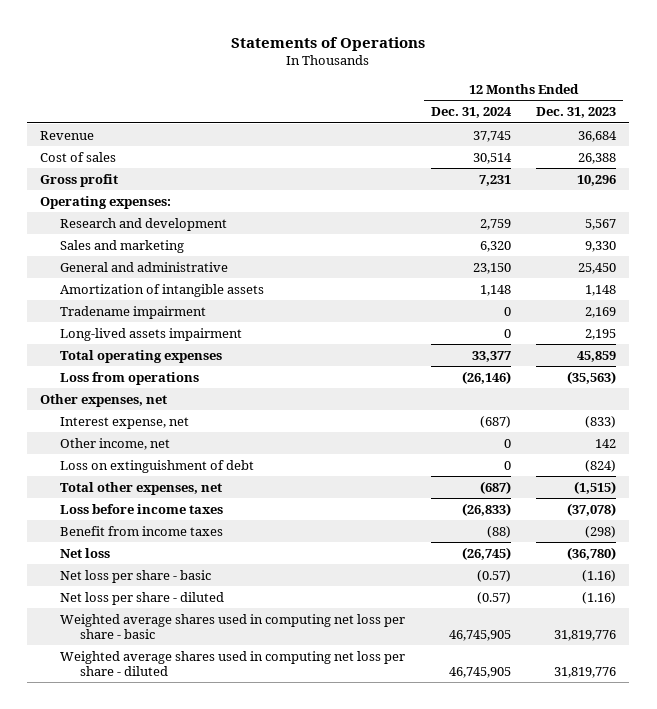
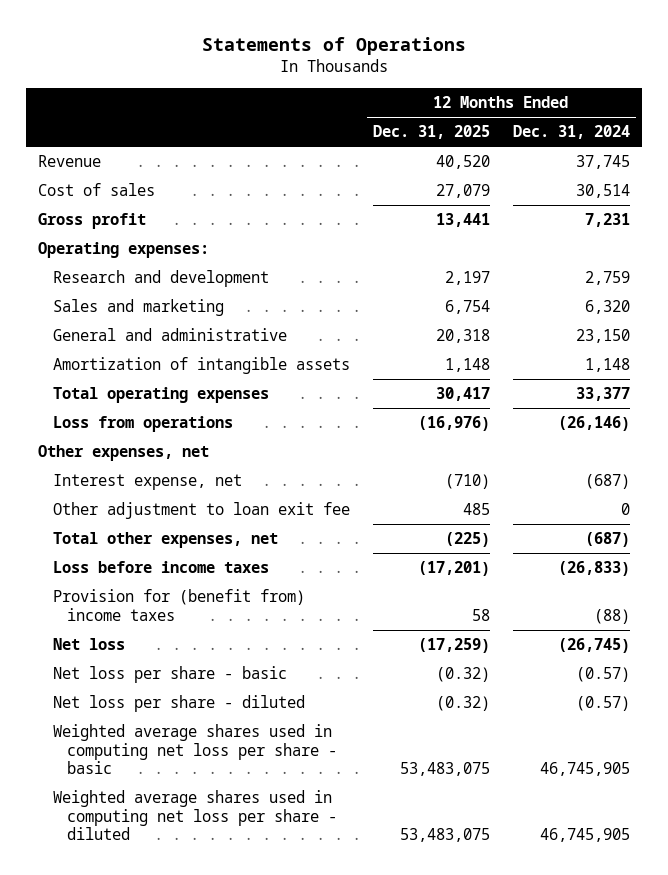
- | 12 Months Ended Dec. 31, 2024 | 12 Months Ended Dec. 31, 2023
+ | 12 Months Ended Dec. 31, 2025 | 12 Months Ended Dec. 31, 2024
- Tradename impairment | 0 | 2,169
- Long-lived assets impairment | 0 | 2,195
- Other income, net | 0 | 142
- Loss on extinguishment of debt | 0 | (824)
+ Other adjustment to loan exit fee | 485 | 0
- Benefit from income taxes | (88) | (298)
+ Provision for (benefit from) income taxes | 58 | (88)

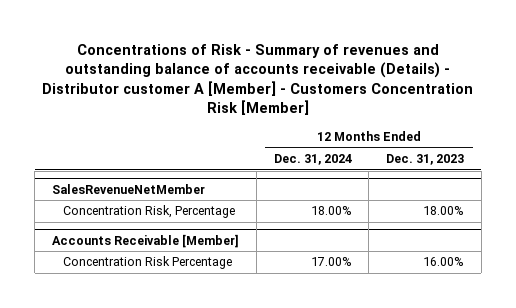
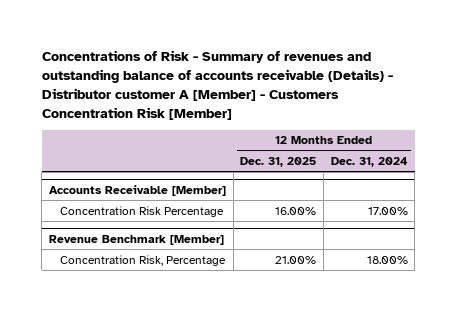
- | 12 Months Ended Dec. 31, 2024 | 12 Months Ended Dec. 31, 2023
+ | 12 Months Ended Dec. 31, 2025 | 12 Months Ended Dec. 31, 2024
- SalesRevenueNetMember
- Concentration Risk, Percentage | 18.00% | 18.00%
+ Revenue Benchmark [Member]
+ Concentration Risk, Percentage | 21.00% | 18.00%

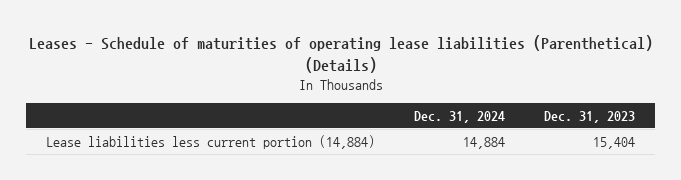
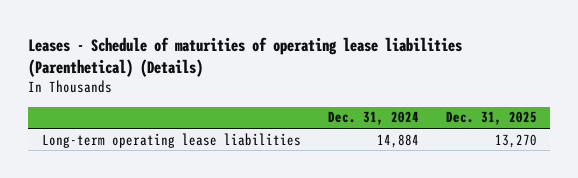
- | Dec. 31, 2024 | Dec. 31, 2023
+ | Dec. 31, 2024 | Dec. 31, 2025
- Lease liabilities less current portion (14,884) | 14,884 | 15,404
+ Long-term operating lease liabilities | 14,884 | 13,270

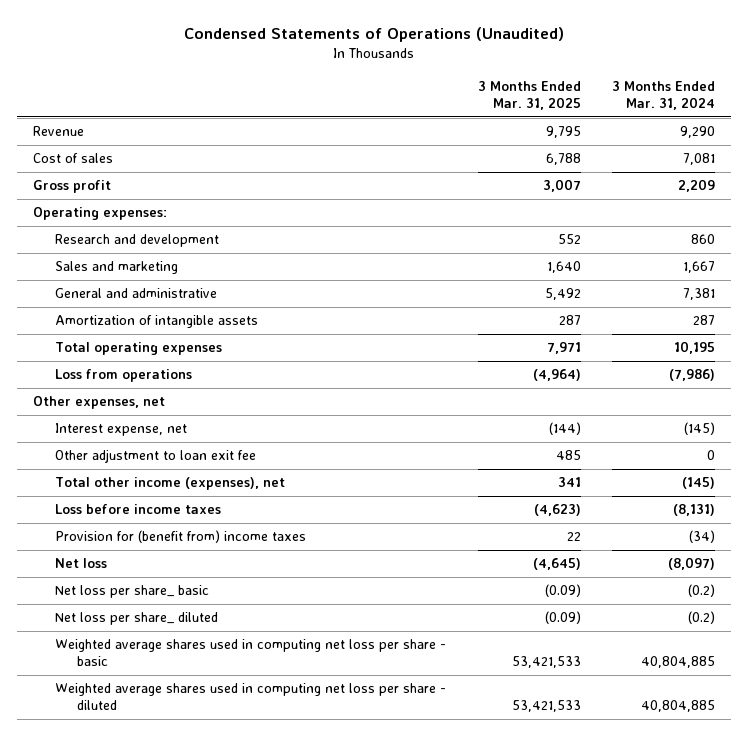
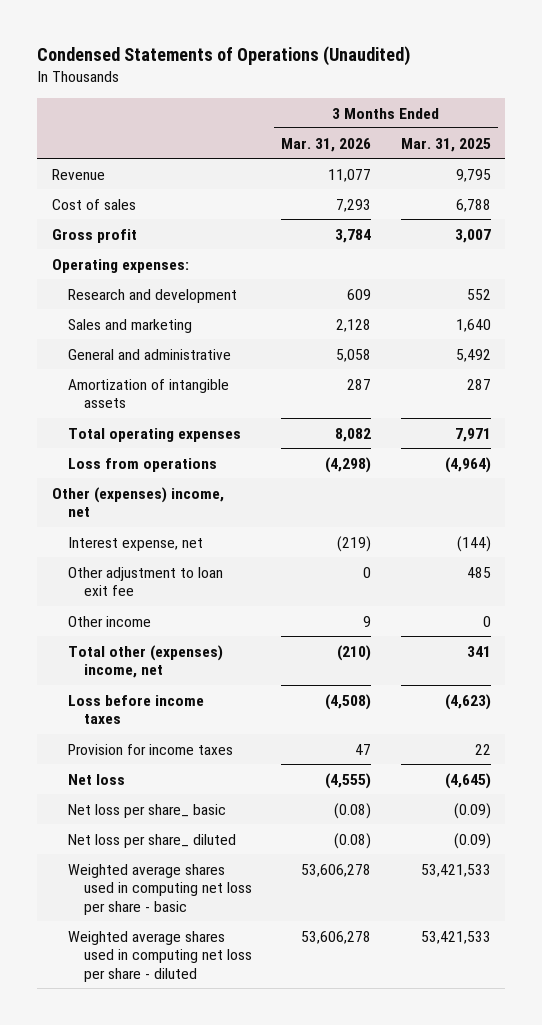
- | 3 Months Ended Mar. 31, 2025 | 3 Months Ended Mar. 31, 2024
+ | 3 Months Ended Mar. 31, 2026 | 3 Months Ended Mar. 31, 2025
- Other expenses, net
+ Other (expenses) income, net
- Total other income (expenses), net | 341 | (145)
+ Other income | 9 | 0
+ Total other (expenses) income, net | (210) | 341
- Provision for (benefit from) income taxes | 22 | (34)
+ Provision for income taxes | 47 | 22

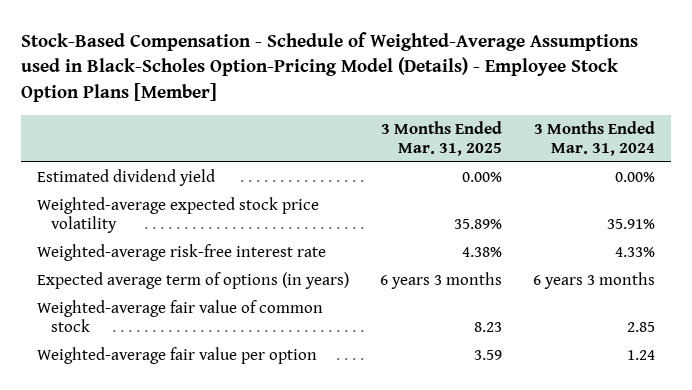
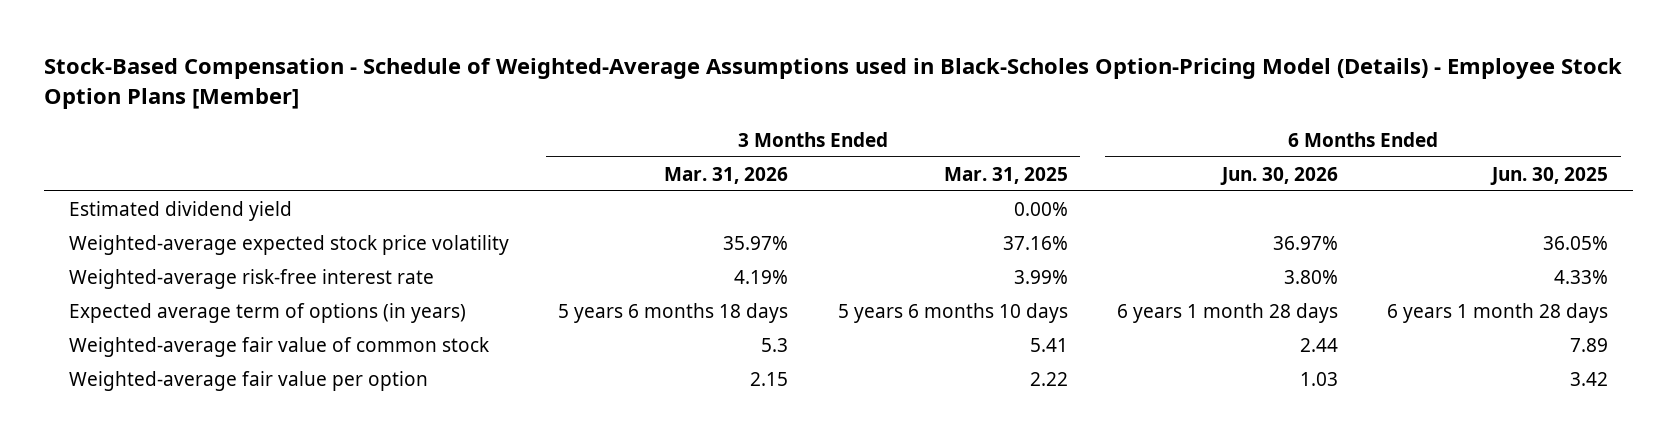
- | 3 Months Ended Mar. 31, 2025 | 3 Months Ended Mar. 31, 2024
+ | 3 Months Ended Mar. 31, 2026 | 3 Months Ended Mar. 31, 2025 | 6 Months Ended Jun. 30, 2026 | 6 Months Ended Jun. 30, 2025
- Weighted-average expected stock price volatility | 35.89% | 35.91%
- Weighted-average risk-free interest rate | 4.38% | 4.33%
- Expected average term of options (in years) | 6 years 3 months | 6 years 3 months
- Weighted-average fair value of common stock | 8.23 | 2.85
- Weighted-average fair value per option | 3.59 | 1.24
+ Weighted-average expected stock price volatility | 35.97% | 37.16% | 36.97% | 36.05%
+ Weighted-average risk-free interest rate | 4.19% | 3.99% | 3.80% | 4.33%
+ Expected average term of options (in years) | 5 years 6 months 18 days | 5 years 6 months 10 days | 6 years 1 month 28 days | 6 years 1 month 28 days
+ Weighted-average fair value of common stock | 5.3 | 5.41 | 2.44 | 7.89
+ Weighted-average fair value per option | 2.15 | 2.22 | 1.03 | 3.42

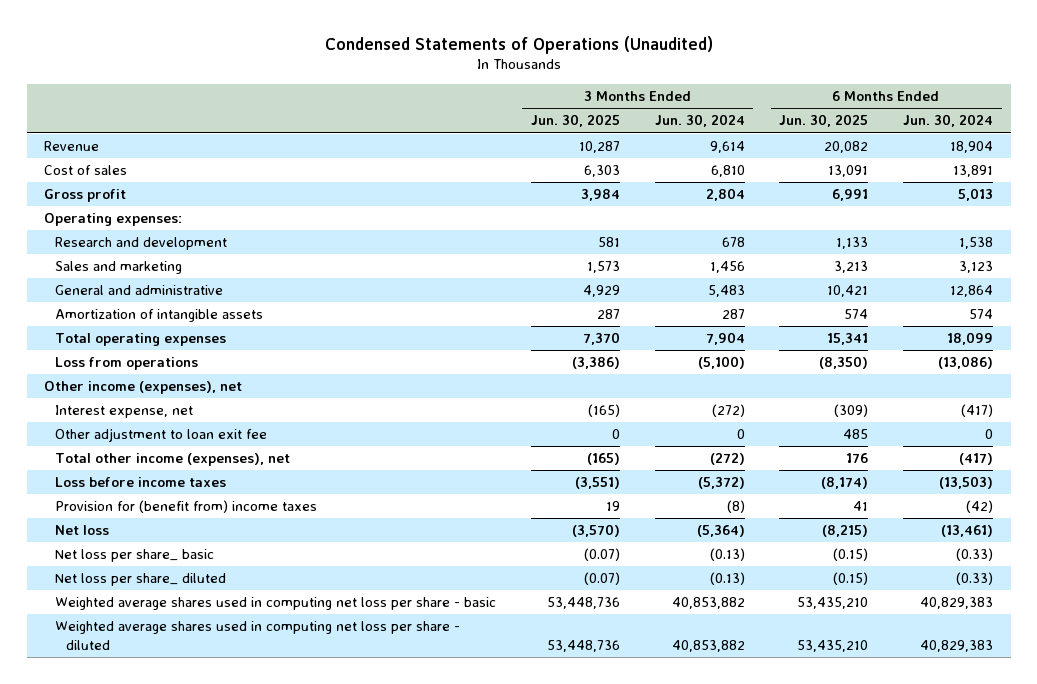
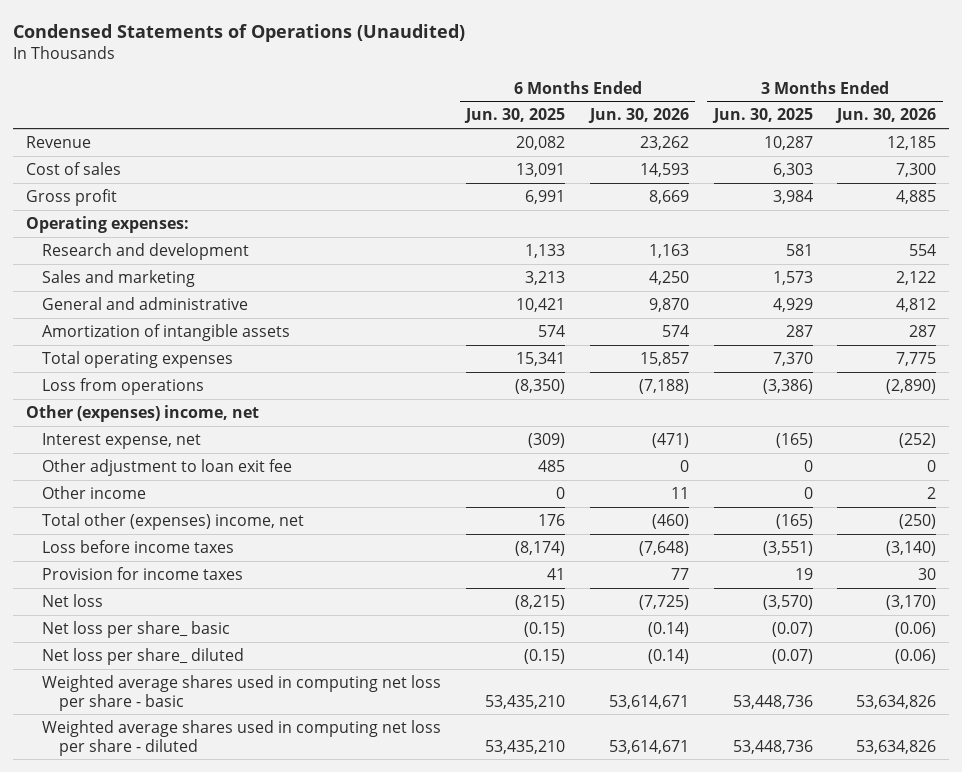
- | 3 Months Ended Jun. 30, 2025 | 3 Months Ended Jun. 30, 2024 | 6 Months Ended Jun. 30, 2025 | 6 Months Ended Jun. 30, 2024
+ | 6 Months Ended Jun. 30, 2025 | 6 Months Ended Jun. 30, 2026 | 3 Months Ended Jun. 30, 2025 | 3 Months Ended Jun. 30, 2026
- Other income (expenses), net
+ Other (expenses) income, net
- Total other income (expenses), net | (165) | (272) | 176 | (417)
+ Other income | 0 | 11 | 0 | 2
+ Total other (expenses) income, net | 176 | (460) | (165) | (250)
- Provision for (benefit from) income taxes | 19 | (8) | 41 | (42)
+ Provision for income taxes | 41 | 77 | 19 | 30

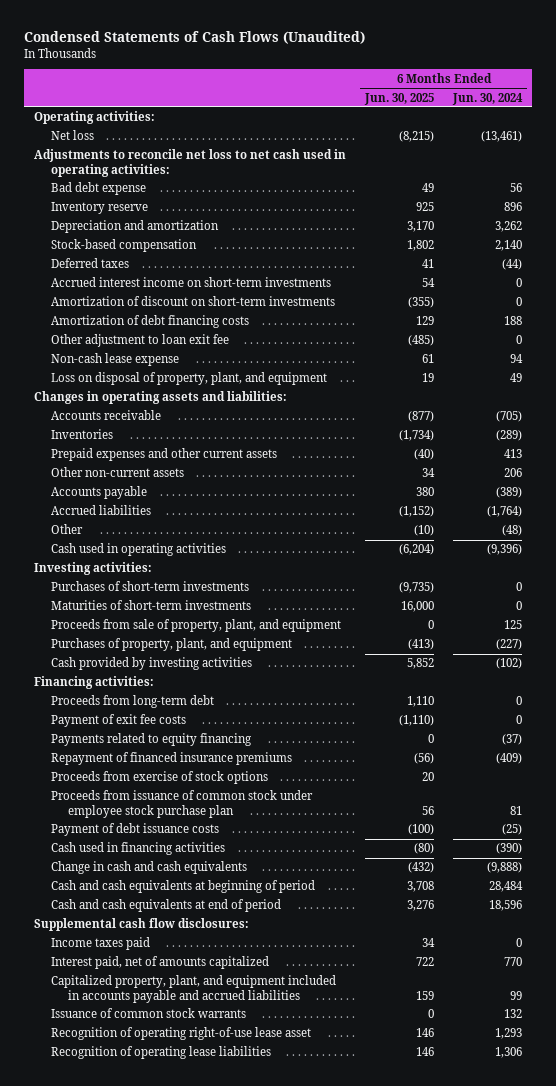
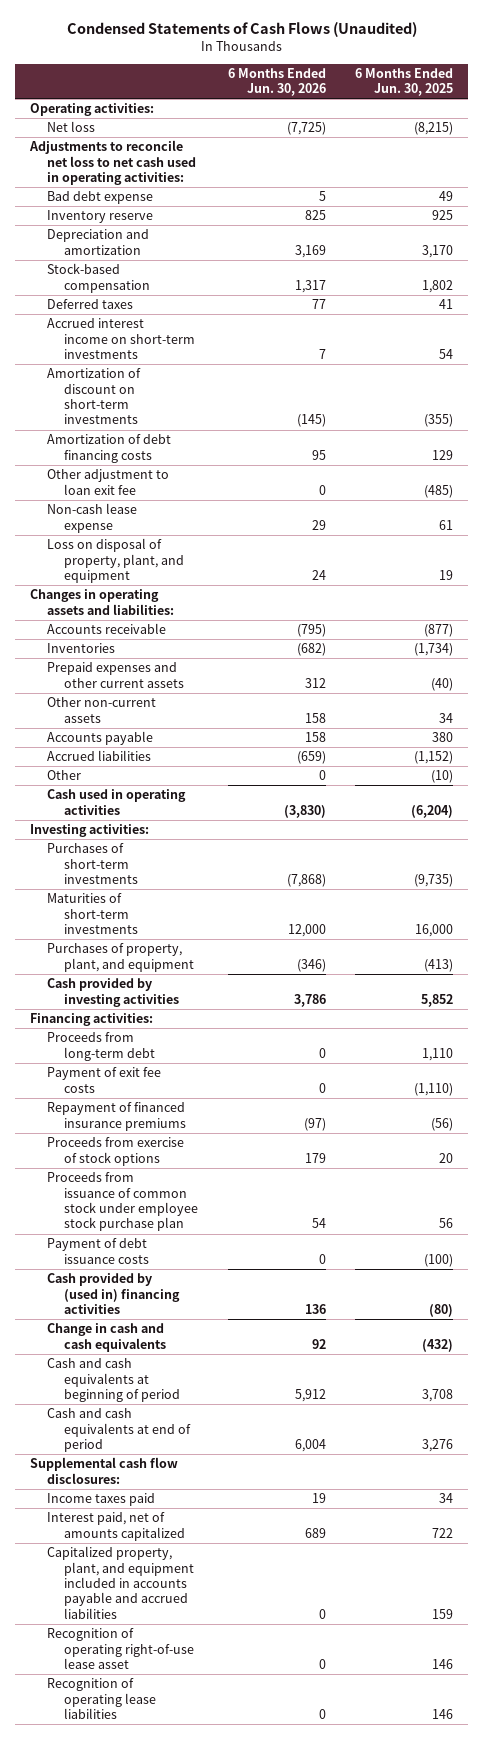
- | 6 Months Ended Jun. 30, 2025 | 6 Months Ended Jun. 30, 2024
+ | 6 Months Ended Jun. 30, 2026 | 6 Months Ended Jun. 30, 2025
- Proceeds from sale of property, plant, and equipment | 0 | 125
- Payments related to equity financing | 0 | (37)
- Cash used in financing activities | (80) | (390)
+ Cash provided by (used in) financing activities | 136 | (80)
- Issuance of common stock warrants | 0 | 132

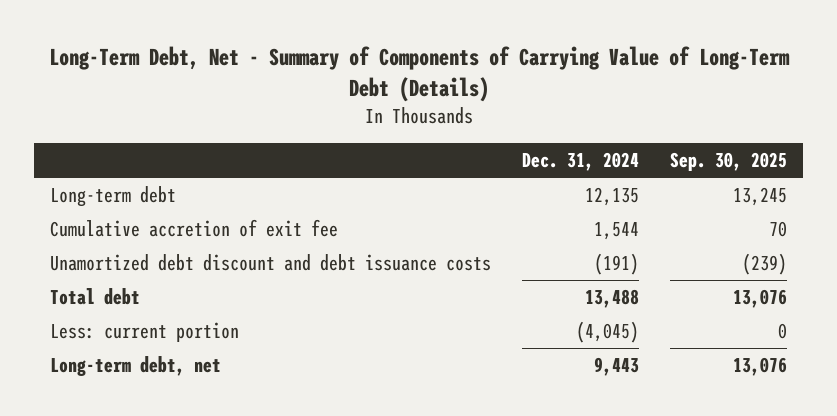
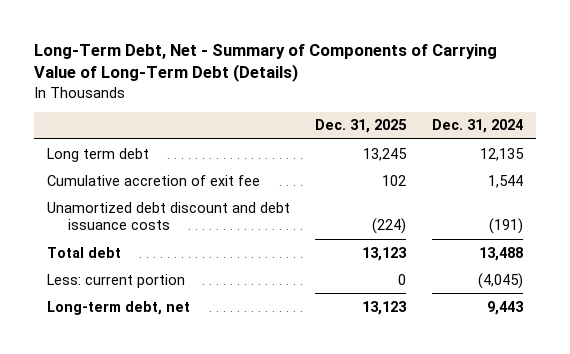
- | Dec. 31, 2024 | Sep. 30, 2025
+ | Dec. 31, 2025 | Dec. 31, 2024
- Long-term debt | 12,135 | 13,245
+ Long term debt | 13,245 | 12,135

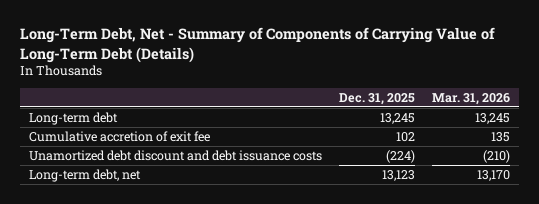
- | Dec. 31, 2025 | Dec. 31, 2024
+ | Dec. 31, 2025 | Mar. 31, 2026
- Long term debt | 13,245 | 12,135
+ Long-term debt | 13,245 | 13,245
- Total debt | 13,123 | 13,488
- Less: current portion | 0 | (4,045)

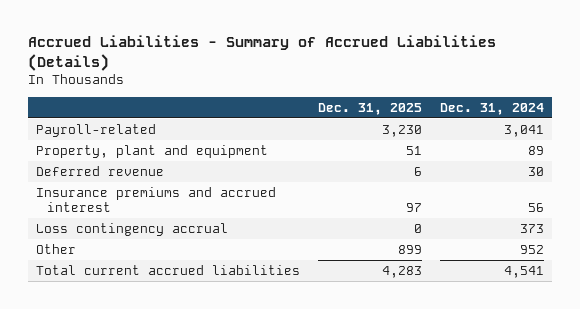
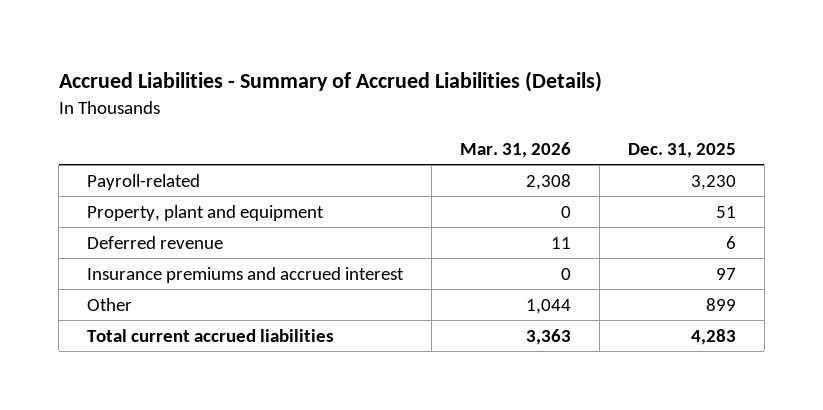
- | Dec. 31, 2025 | Dec. 31, 2024
+ | Mar. 31, 2026 | Dec. 31, 2025
- Loss contingency accrual | 0 | 373

